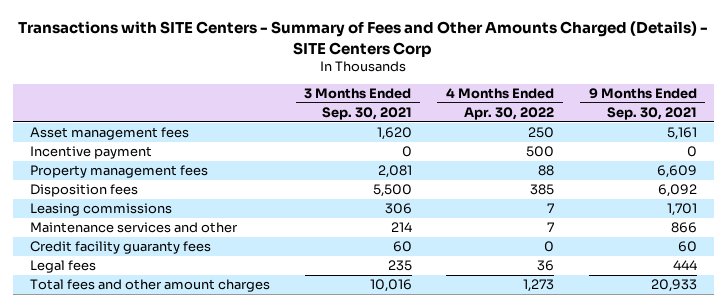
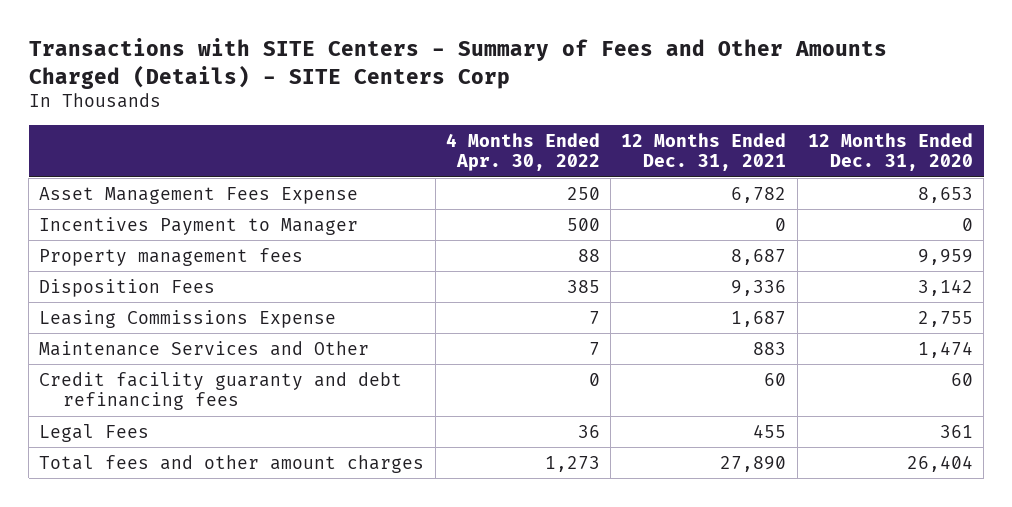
- | 3 Months Ended Sep. 30, 2021 | 4 Months Ended Apr. 30, 2022 | 9 Months Ended Sep. 30, 2021
+ | 4 Months Ended Apr. 30, 2022 | 12 Months Ended Dec. 31, 2021 | 12 Months Ended Dec. 31, 2020
- Asset management fees | 1,620 | 250 | 5,161
- Incentive payment | 0 | 500 | 0
+ Asset Management Fees Expense | 250 | 6,782 | 8,653
+ Incentives Payment to Manager | 500 | 0 | 0
- Disposition fees | 5,500 | 385 | 6,092
- Leasing commissions | 306 | 7 | 1,701
- Maintenance services and other | 214 | 7 | 866
- Credit facility guaranty fees | 60 | 0 | 60
- Legal fees | 235 | 36 | 444
+ Disposition Fees | 385 | 9,336 | 3,142
+ Leasing Commissions Expense | 7 | 1,687 | 2,755
+ Maintenance Services and Other | 7 | 883 | 1,474
+ Credit facility guaranty and debt refinancing fees | 0 | 60 | 60
+ Legal Fees | 36 | 455 | 361

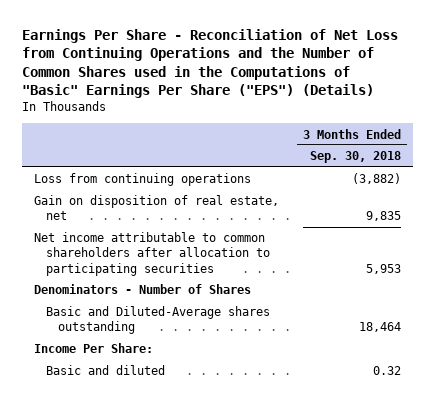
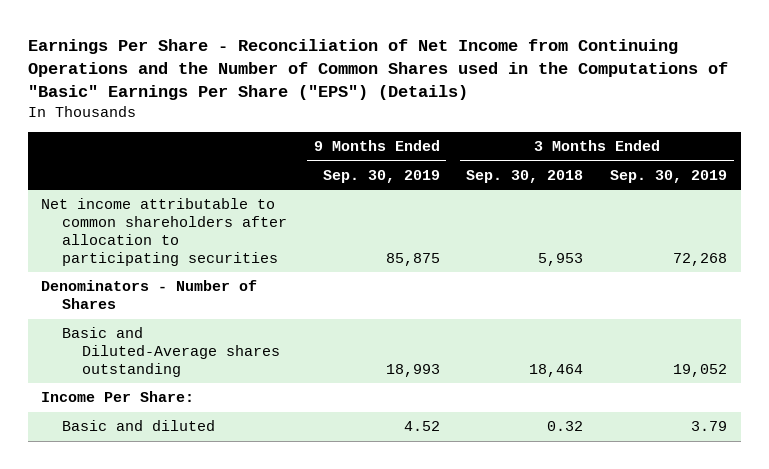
- Earnings Per Share - Reconciliation of Net Loss from Continuing Operations and the Number of Common Shares used in the Computations of "Basic" Earnings Per Share ("EPS") (Details)
+ Earnings Per Share - Reconciliation of Net Income from Continuing Operations and the Number of Common Shares used in the Computations of "Basic" Earnings Per Share ("EPS") (Details)
- | 3 Months Ended Sep. 30, 2018
+ | 9 Months Ended Sep. 30, 2019 | 3 Months Ended Sep. 30, 2018 | 3 Months Ended Sep. 30, 2019
- Loss from continuing operations | (3,882)
- Gain on disposition of real estate, net | 9,835

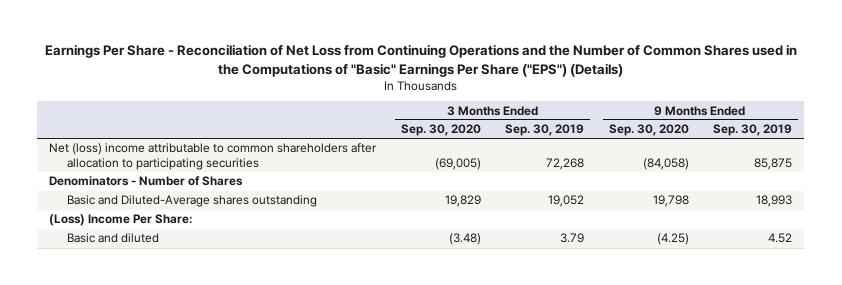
- Earnings Per Share - Reconciliation of Net Income from Continuing Operations and the Number of Common Shares used in the Computations of "Basic" Earnings Per Share ("EPS") (Details)
+ Earnings Per Share - Reconciliation of Net Loss from Continuing Operations and the Number of Common Shares used in the Computations of "Basic" Earnings Per Share ("EPS") (Details)
- | 9 Months Ended Sep. 30, 2019 | 3 Months Ended Sep. 30, 2018 | 3 Months Ended Sep. 30, 2019
+ | 3 Months Ended Sep. 30, 2020 | 3 Months Ended Sep. 30, 2019 | 9 Months Ended Sep. 30, 2020 | 9 Months Ended Sep. 30, 2019
- Net income attributable to common shareholders after allocation to participating securities | 85,875 | 5,953 | 72,268
+ Net (loss) income attributable to common shareholders after allocation to participating securities | (69,005) | 72,268 | (84,058) | 85,875
- Income Per Share:
+ (Loss) Income Per Share:

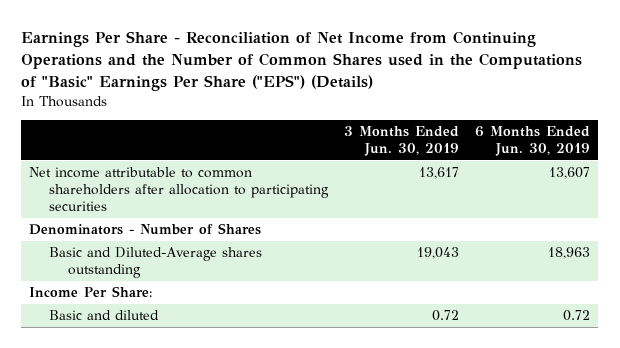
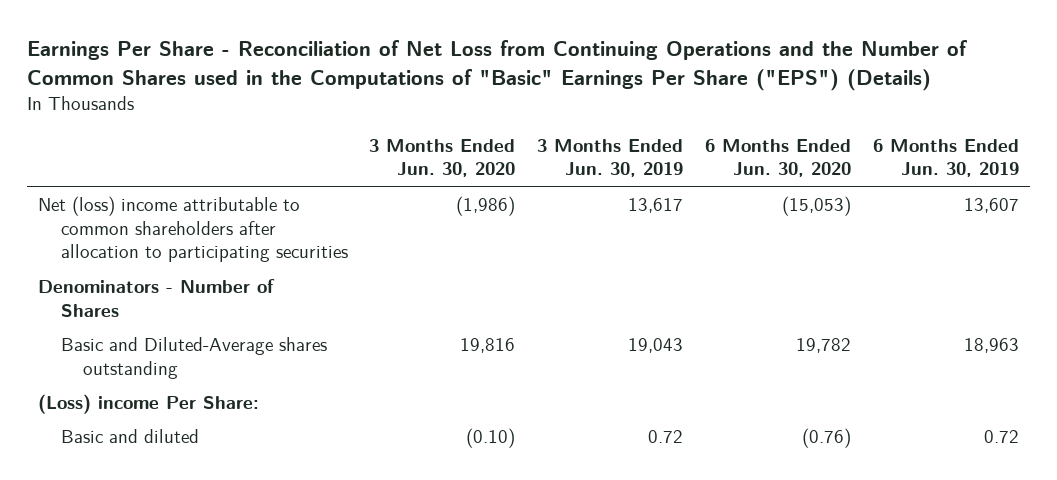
- Earnings Per Share - Reconciliation of Net Income from Continuing Operations and the Number of Common Shares used in the Computations of "Basic" Earnings Per Share ("EPS") (Details)
+ Earnings Per Share - Reconciliation of Net Loss from Continuing Operations and the Number of Common Shares used in the Computations of "Basic" Earnings Per Share ("EPS") (Details)
- | 3 Months Ended Jun. 30, 2019 | 6 Months Ended Jun. 30, 2019
+ | 3 Months Ended Jun. 30, 2020 | 3 Months Ended Jun. 30, 2019 | 6 Months Ended Jun. 30, 2020 | 6 Months Ended Jun. 30, 2019
- Net income attributable to common shareholders after allocation to participating securities | 13,617 | 13,607
+ Net (loss) income attributable to common shareholders after allocation to participating securities | (1,986) | 13,617 | (15,053) | 13,607
- Income Per Share:
+ (Loss) income Per Share:

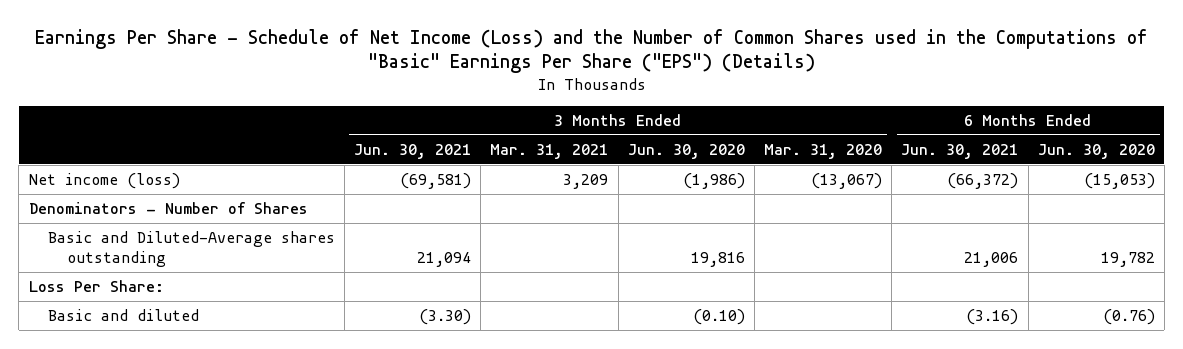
- Earnings Per Share - Reconciliation of Net Loss from Continuing Operations and the Number of Common Shares used in the Computations of "Basic" Earnings Per Share ("EPS") (Details)
+ Earnings Per Share - Schedule of Net Income (Loss) and the Number of Common Shares used in the Computations of "Basic" Earnings Per Share ("EPS") (Details)
- | 3 Months Ended Jun. 30, 2020 | 3 Months Ended Jun. 30, 2019 | 6 Months Ended Jun. 30, 2020 | 6 Months Ended Jun. 30, 2019
+ | 3 Months Ended Jun. 30, 2021 | 3 Months Ended Mar. 31, 2021 | 3 Months Ended Jun. 30, 2020 | 3 Months Ended Mar. 31, 2020 | 6 Months Ended Jun. 30, 2021 | 6 Months Ended Jun. 30, 2020
- Net (loss) income attributable to common shareholders after allocation to participating securities | (1,986) | 13,617 | (15,053) | 13,607
+ Net income (loss) | (69,581) | 3,209 | (1,986) | (13,067) | (66,372) | (15,053)
- (Loss) income Per Share:
+ Loss Per Share:

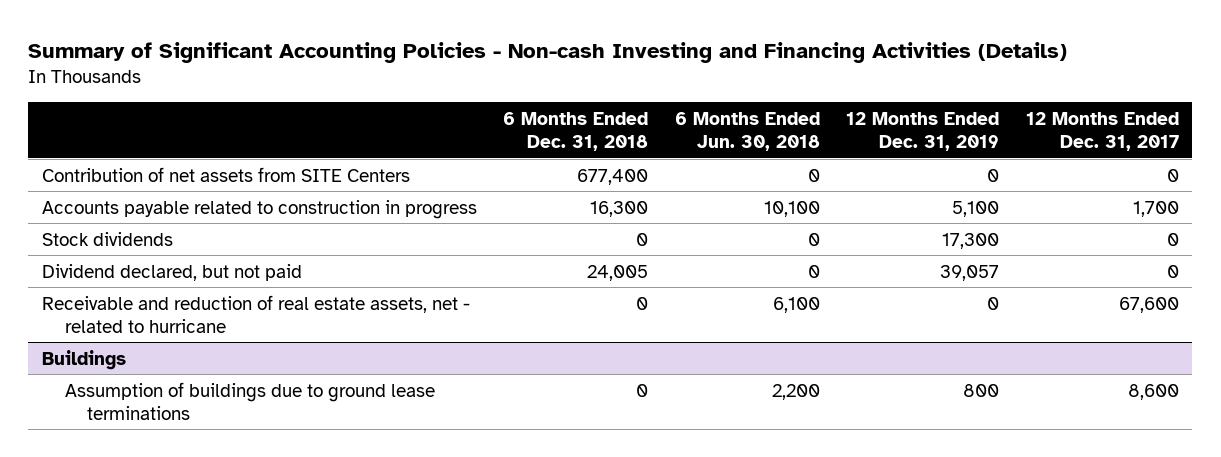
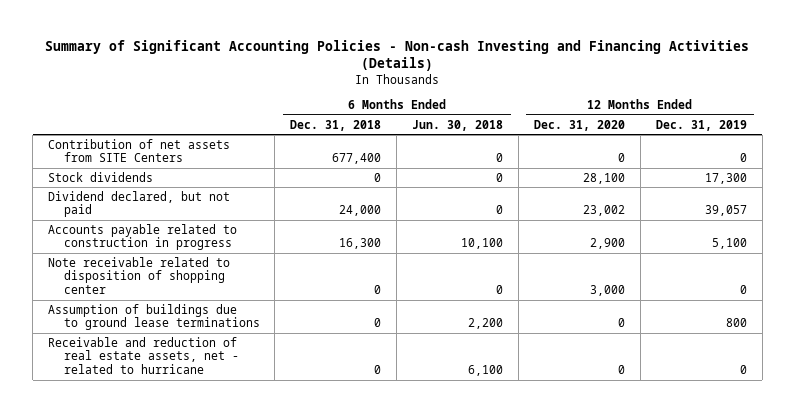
- | 6 Months Ended Dec. 31, 2018 | 6 Months Ended Jun. 30, 2018 | 12 Months Ended Dec. 31, 2019 | 12 Months Ended Dec. 31, 2017
+ | 6 Months Ended Dec. 31, 2018 | 6 Months Ended Jun. 30, 2018 | 12 Months Ended Dec. 31, 2020 | 12 Months Ended Dec. 31, 2019
- Dividend declared, but not paid | 24,005 | 0 | 39,057 | 0
- Buildings
+ Dividend declared, but not paid | 24,000 | 0 | 23,002 | 39,057
moved down: Accounts payable related to construction in progress | 16,300 | 10,100 | 2,900 | 5,100
+ Note receivable related to disposition of shopping center | 0 | 0 | 3,000 | 0
moved down: Receivable and reduction of real estate assets, net - related to hurricane | 0 | 6,100 | 0 | 0

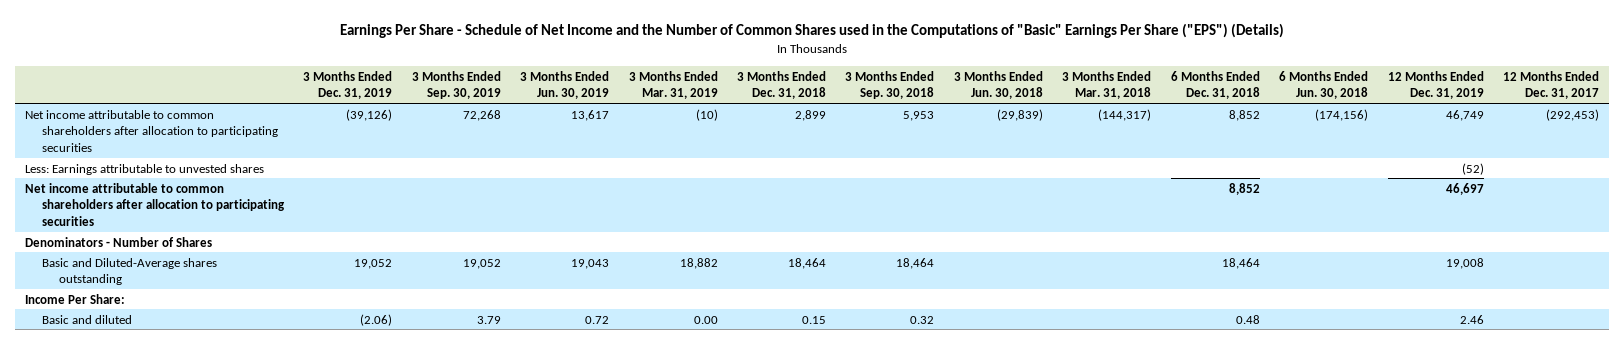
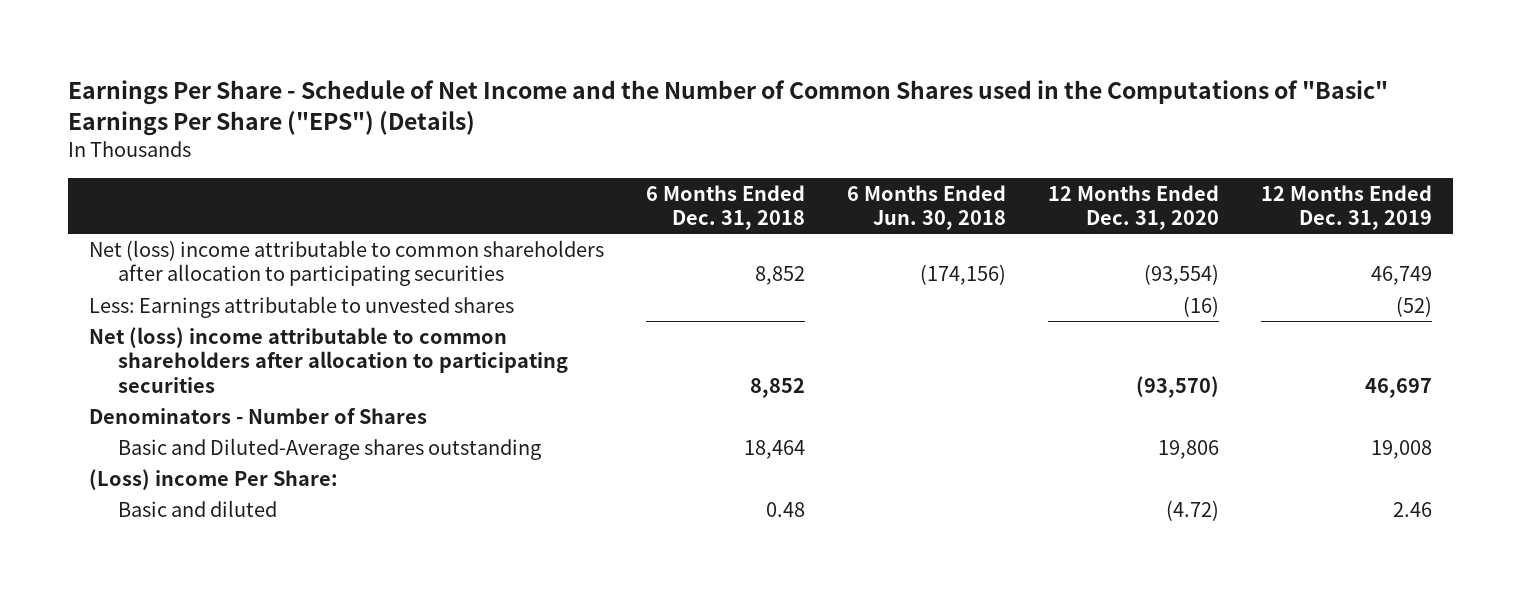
- | 3 Months Ended Dec. 31, 2019 | 3 Months Ended Sep. 30, 2019 | 3 Months Ended Jun. 30, 2019 | 3 Months Ended Mar. 31, 2019 | 3 Months Ended Dec. 31, 2018 | 3 Months Ended Sep. 30, 2018 | 3 Months Ended Jun. 30, 2018 | 3 Months Ended Mar. 31, 2018 | 6 Months Ended Dec. 31, 2018 | 6 Months Ended Jun. 30, 2018 | 12 Months Ended Dec. 31, 2019 | 12 Months Ended Dec. 31, 2017
+ | 6 Months Ended Dec. 31, 2018 | 6 Months Ended Jun. 30, 2018 | 12 Months Ended Dec. 31, 2020 | 12 Months Ended Dec. 31, 2019
- Net income attributable to common shareholders after allocation to participating securities | (39,126) | 72,268 | 13,617 | (10) | 2,899 | 5,953 | (29,839) | (144,317) | 8,852 | (174,156) | 46,749 | (292,453)
+ Net (loss) income attributable to common shareholders after allocation to participating securities | 8,852 | (174,156) | (93,554) | 46,749
- Net income attributable to common shareholders after allocation to participating securities | | | | | | | | | 8,852 | | 46,697 |
+ Net (loss) income attributable to common shareholders after allocation to participating securities | 8,852 | | (93,570) | 46,697
- Income Per Share:
+ (Loss) income Per Share:

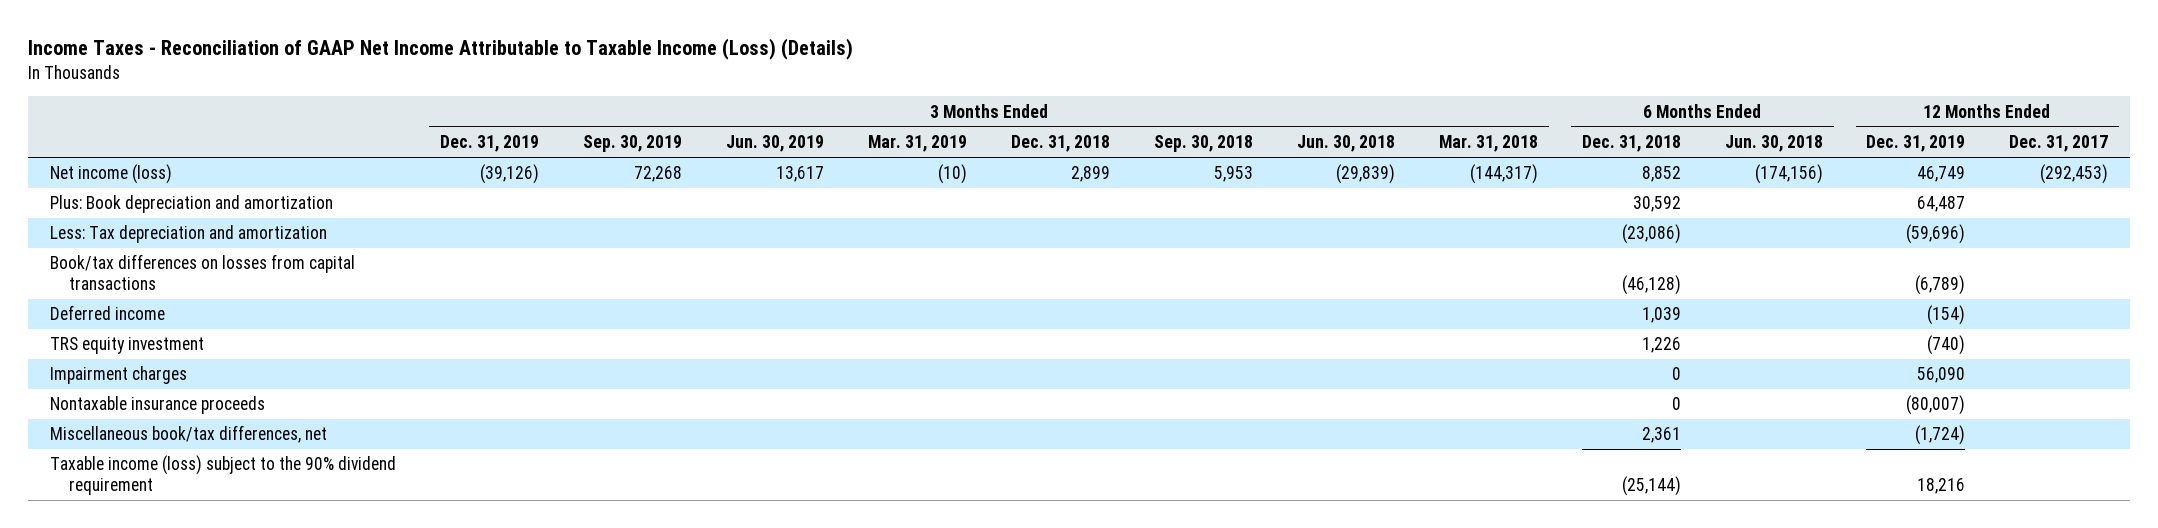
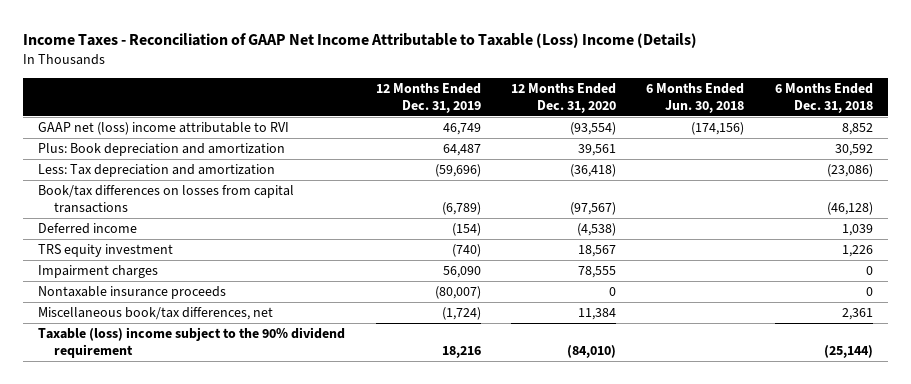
- Income Taxes - Reconciliation of GAAP Net Income Attributable to Taxable Income (Loss) (Details)
+ Income Taxes - Reconciliation of GAAP Net Income Attributable to Taxable (Loss) Income (Details)
- | 3 Months Ended Dec. 31, 2019 | 3 Months Ended Sep. 30, 2019 | 3 Months Ended Jun. 30, 2019 | 3 Months Ended Mar. 31, 2019 | 3 Months Ended Dec. 31, 2018 | 3 Months Ended Sep. 30, 2018 | 3 Months Ended Jun. 30, 2018 | 3 Months Ended Mar. 31, 2018 | 6 Months Ended Dec. 31, 2018 | 6 Months Ended Jun. 30, 2018 | 12 Months Ended Dec. 31, 2019 | 12 Months Ended Dec. 31, 2017
+ | 12 Months Ended Dec. 31, 2019 | 12 Months Ended Dec. 31, 2020 | 6 Months Ended Jun. 30, 2018 | 6 Months Ended Dec. 31, 2018
- Net income (loss) | (39,126) | 72,268 | 13,617 | (10) | 2,899 | 5,953 | (29,839) | (144,317) | 8,852 | (174,156) | 46,749 | (292,453)
+ GAAP net (loss) income attributable to RVI | 46,749 | (93,554) | (174,156) | 8,852
- Taxable income (loss) subject to the 90% dividend requirement | | | | | | | | | (25,144) | | 18,216 |
+ Taxable (loss) income subject to the 90% dividend requirement | 18,216 | (84,010) | | (25,144)

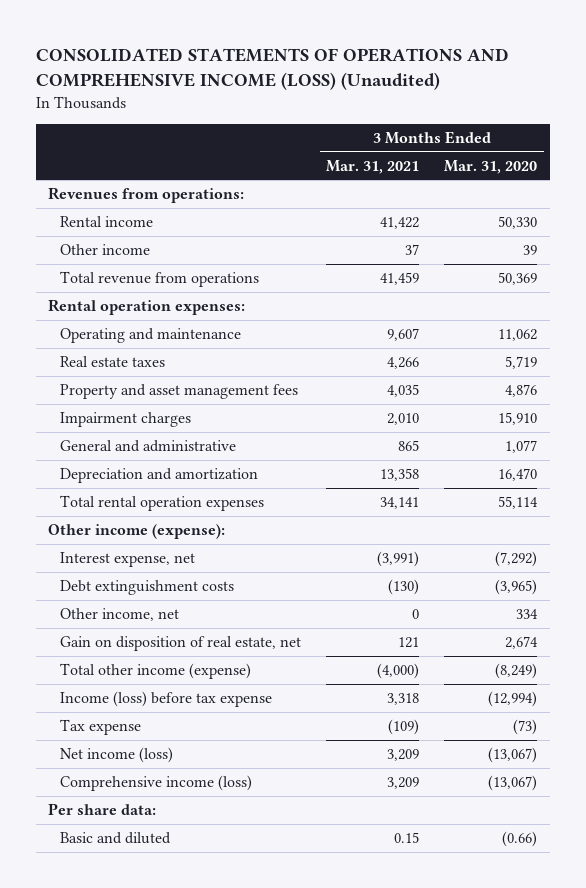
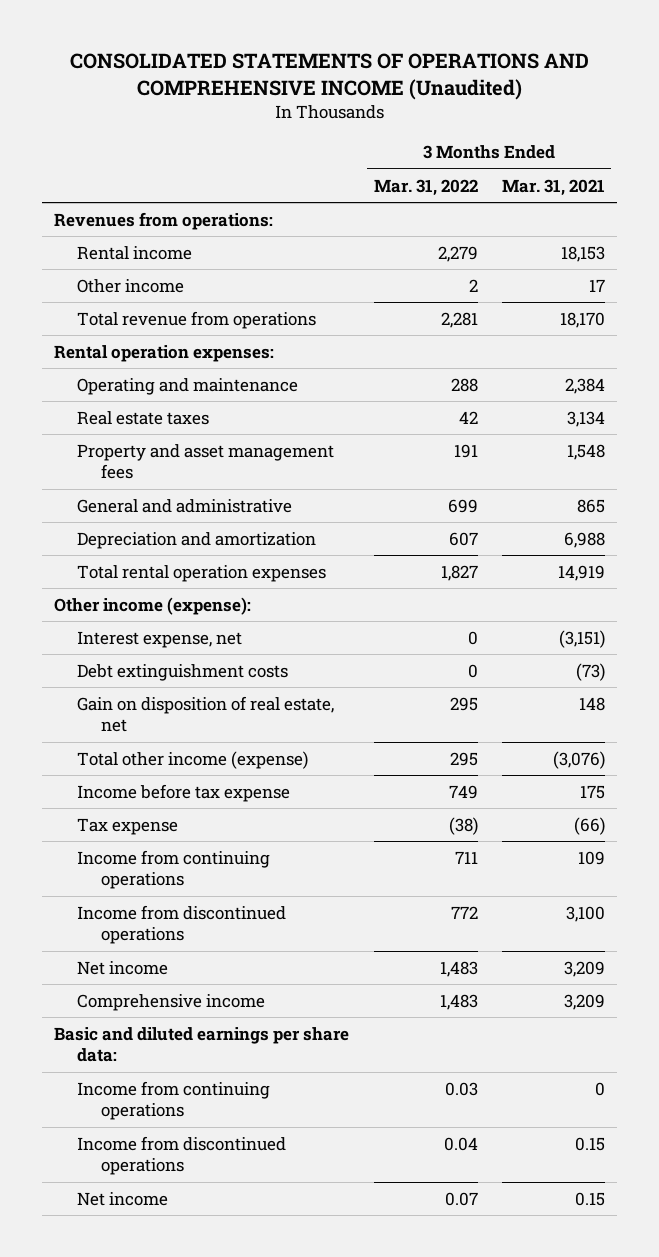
- CONSOLIDATED STATEMENTS OF OPERATIONS AND COMPREHENSIVE INCOME (LOSS) (Unaudited)
+ CONSOLIDATED STATEMENTS OF OPERATIONS AND COMPREHENSIVE INCOME (Unaudited)
- | 3 Months Ended Mar. 31, 2021 | 3 Months Ended Mar. 31, 2020
+ | 3 Months Ended Mar. 31, 2022 | 3 Months Ended Mar. 31, 2021
- Rental income | 41,422 | 50,330
- Other income | 37 | 39
- Total revenue from operations | 41,459 | 50,369
+ Rental income | 2,279 | 18,153
+ Other income | 2 | 17
+ Total revenue from operations | 2,281 | 18,170
- Operating and maintenance | 9,607 | 11,062
- Real estate taxes | 4,266 | 5,719
- Property and asset management fees | 4,035 | 4,876
- Impairment charges | 2,010 | 15,910
+ Operating and maintenance | 288 | 2,384
+ Real estate taxes | 42 | 3,134
+ Property and asset management fees | 191 | 1,548
- Depreciation and amortization | 13,358 | 16,470
- Total rental operation expenses | 34,141 | 55,114
+ Depreciation and amortization | 607 | 6,988
+ Total rental operation expenses | 1,827 | 14,919
- Interest expense, net | (3,991) | (7,292)
- Debt extinguishment costs | (130) | (3,965)
- Other income, net | 0 | 334
- Gain on disposition of real estate, net | 121 | 2,674
- Total other income (expense) | (4,000) | (8,249)
- Income (loss) before tax expense | 3,318 | (12,994)
- Tax expense | (109) | (73)
- Net income (loss) | 3,209 | (13,067)
- Comprehensive income (loss) | 3,209 | (13,067)
- Per share data:
- Basic and diluted | 0.15 | (0.66)
+ Interest expense, net | 0 | (3,151)
+ Debt extinguishment costs | 0 | (73)
+ Gain on disposition of real estate, net | 295 | 148
+ Total other income (expense) | 295 | (3,076)
+ Income before tax expense | 749 | 175
+ Tax expense | (38) | (66)
+ Income from continuing operations | 711 | 109
+ Income from discontinued operations | 772 | 3,100
+ Net income | 1,483 | 3,209
+ Comprehensive income | 1,483 | 3,209
+ Basic and diluted earnings per share data:
+ Income from continuing operations | 0.03 | 0
+ Income from discontinued operations | 0.04 | 0.15
+ Net income | 0.07 | 0.15

